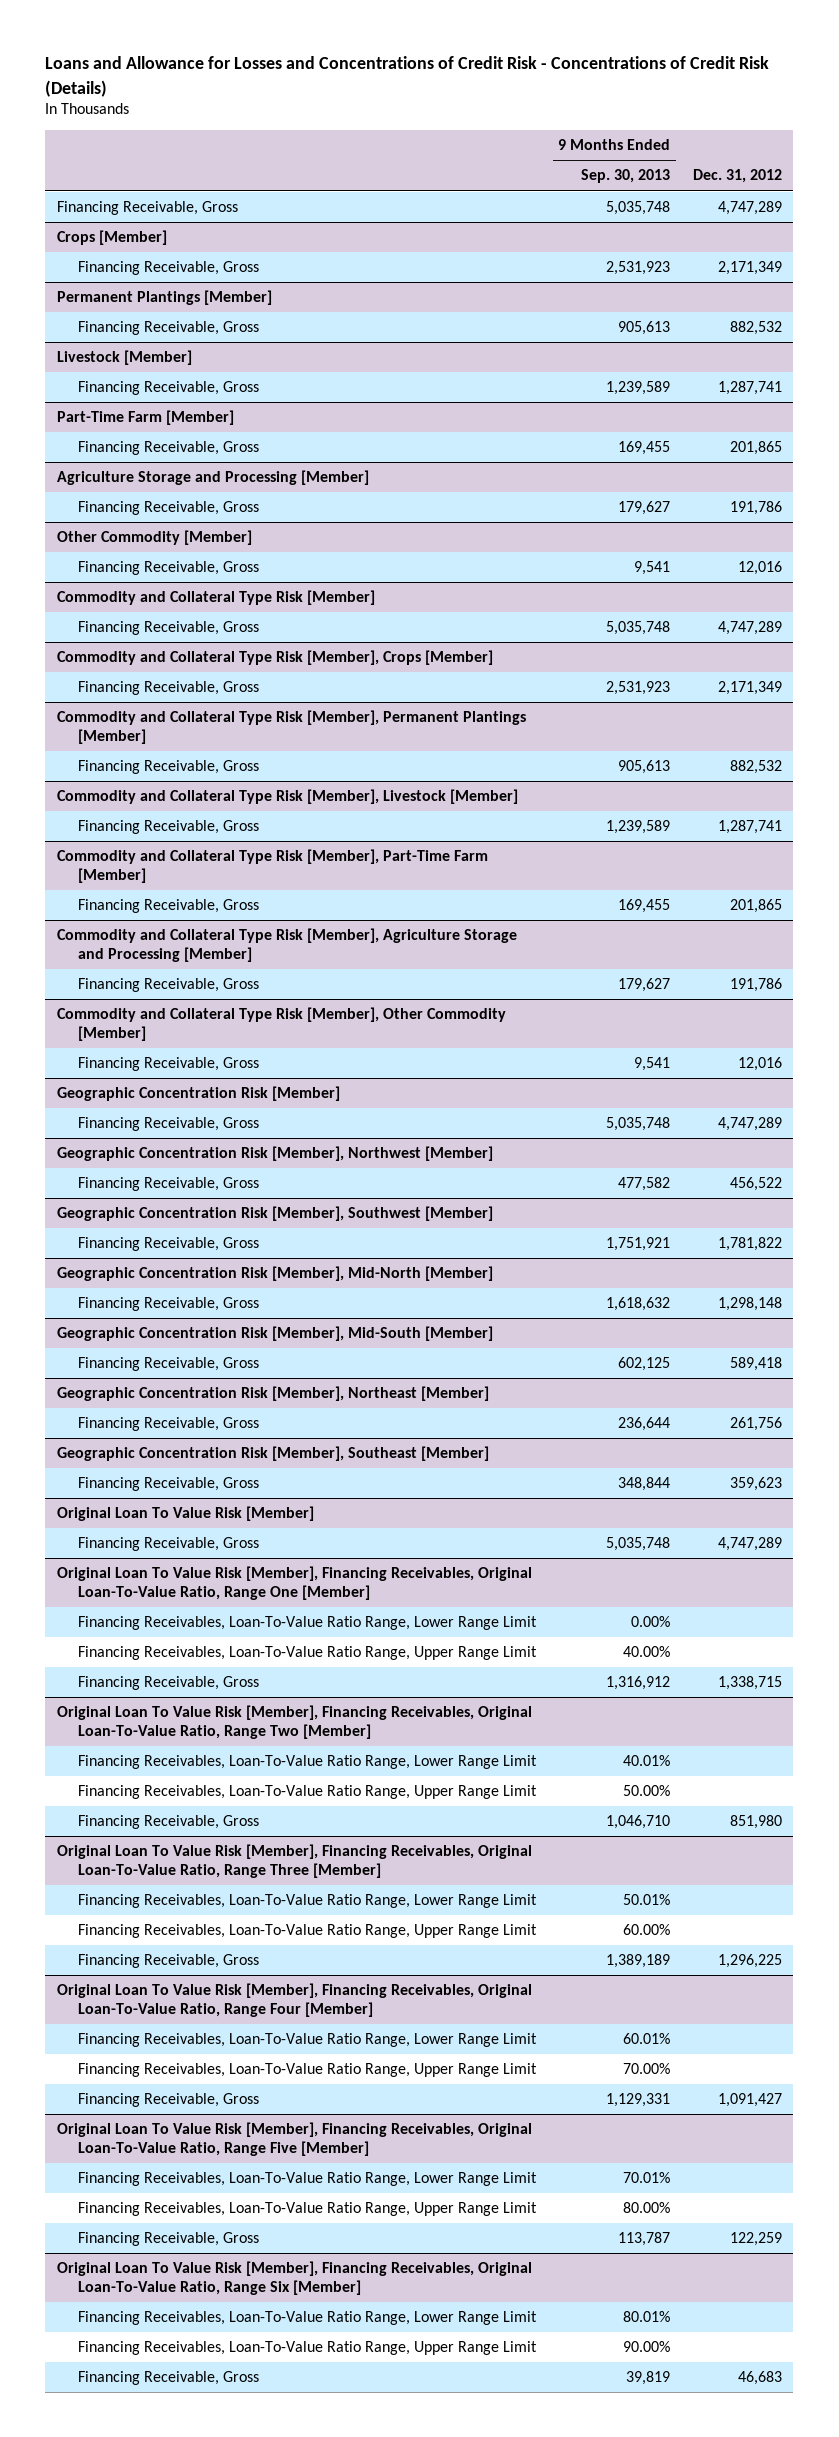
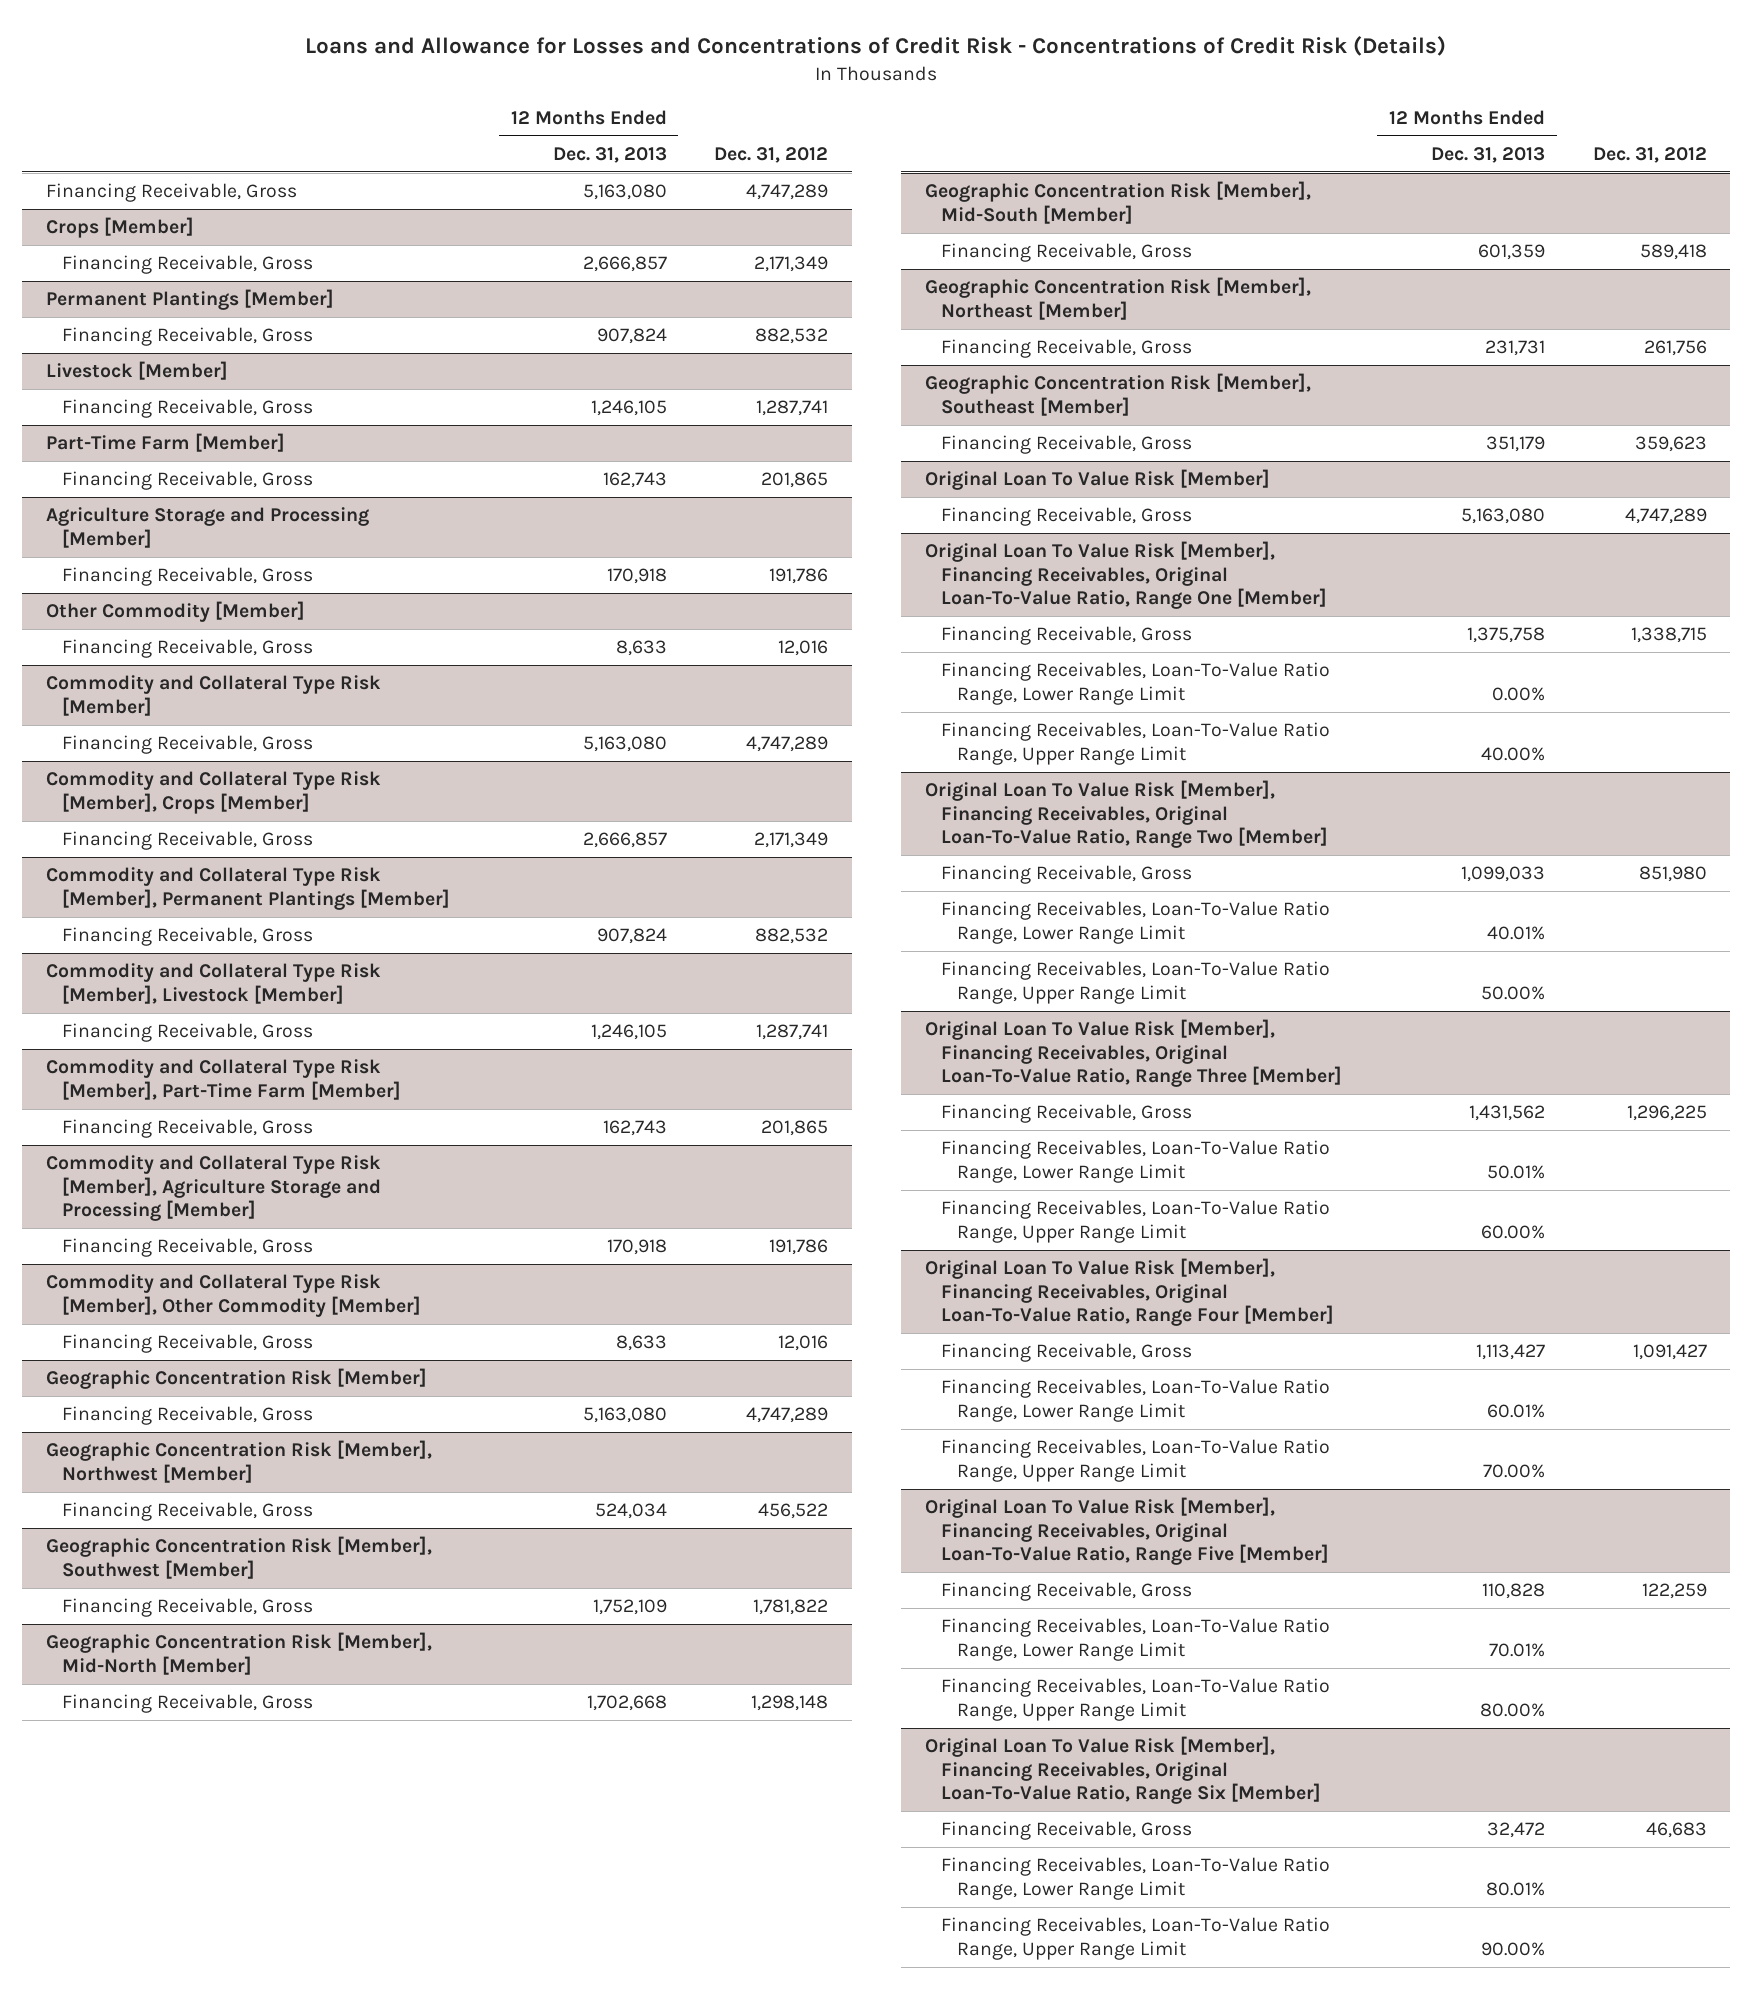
- | 9 Months Ended Sep. 30, 2013 | Dec. 31, 2012
+ | 12 Months Ended Dec. 31, 2013 | Dec. 31, 2012
@ Original Loan To Value Risk [Member], Financing Receivables, Original Loan-To-Value Ratio, Range One [Member]
moved up: Financing Receivable, Gross | 1,375,758 | 1,338,715
@ Original Loan To Value Risk [Member], Financing Receivables, Original Loan-To-Value Ratio, Range Two [Member]
moved up: Financing Receivable, Gross | 1,099,033 | 851,980
@ Original Loan To Value Risk [Member], Financing Receivables, Original Loan-To-Value Ratio, Range Three [Member]
moved up: Financing Receivable, Gross | 1,431,562 | 1,296,225
@ Original Loan To Value Risk [Member], Financing Receivables, Original Loan-To-Value Ratio, Range Four [Member]
moved up: Financing Receivable, Gross | 1,113,427 | 1,091,427
@ Original Loan To Value Risk [Member], Financing Receivables, Original Loan-To-Value Ratio, Range Five [Member]
moved up: Financing Receivable, Gross | 110,828 | 122,259
@ Original Loan To Value Risk [Member], Financing Receivables, Original Loan-To-Value Ratio, Range Six [Member]
moved up: Financing Receivable, Gross | 32,472 | 46,683

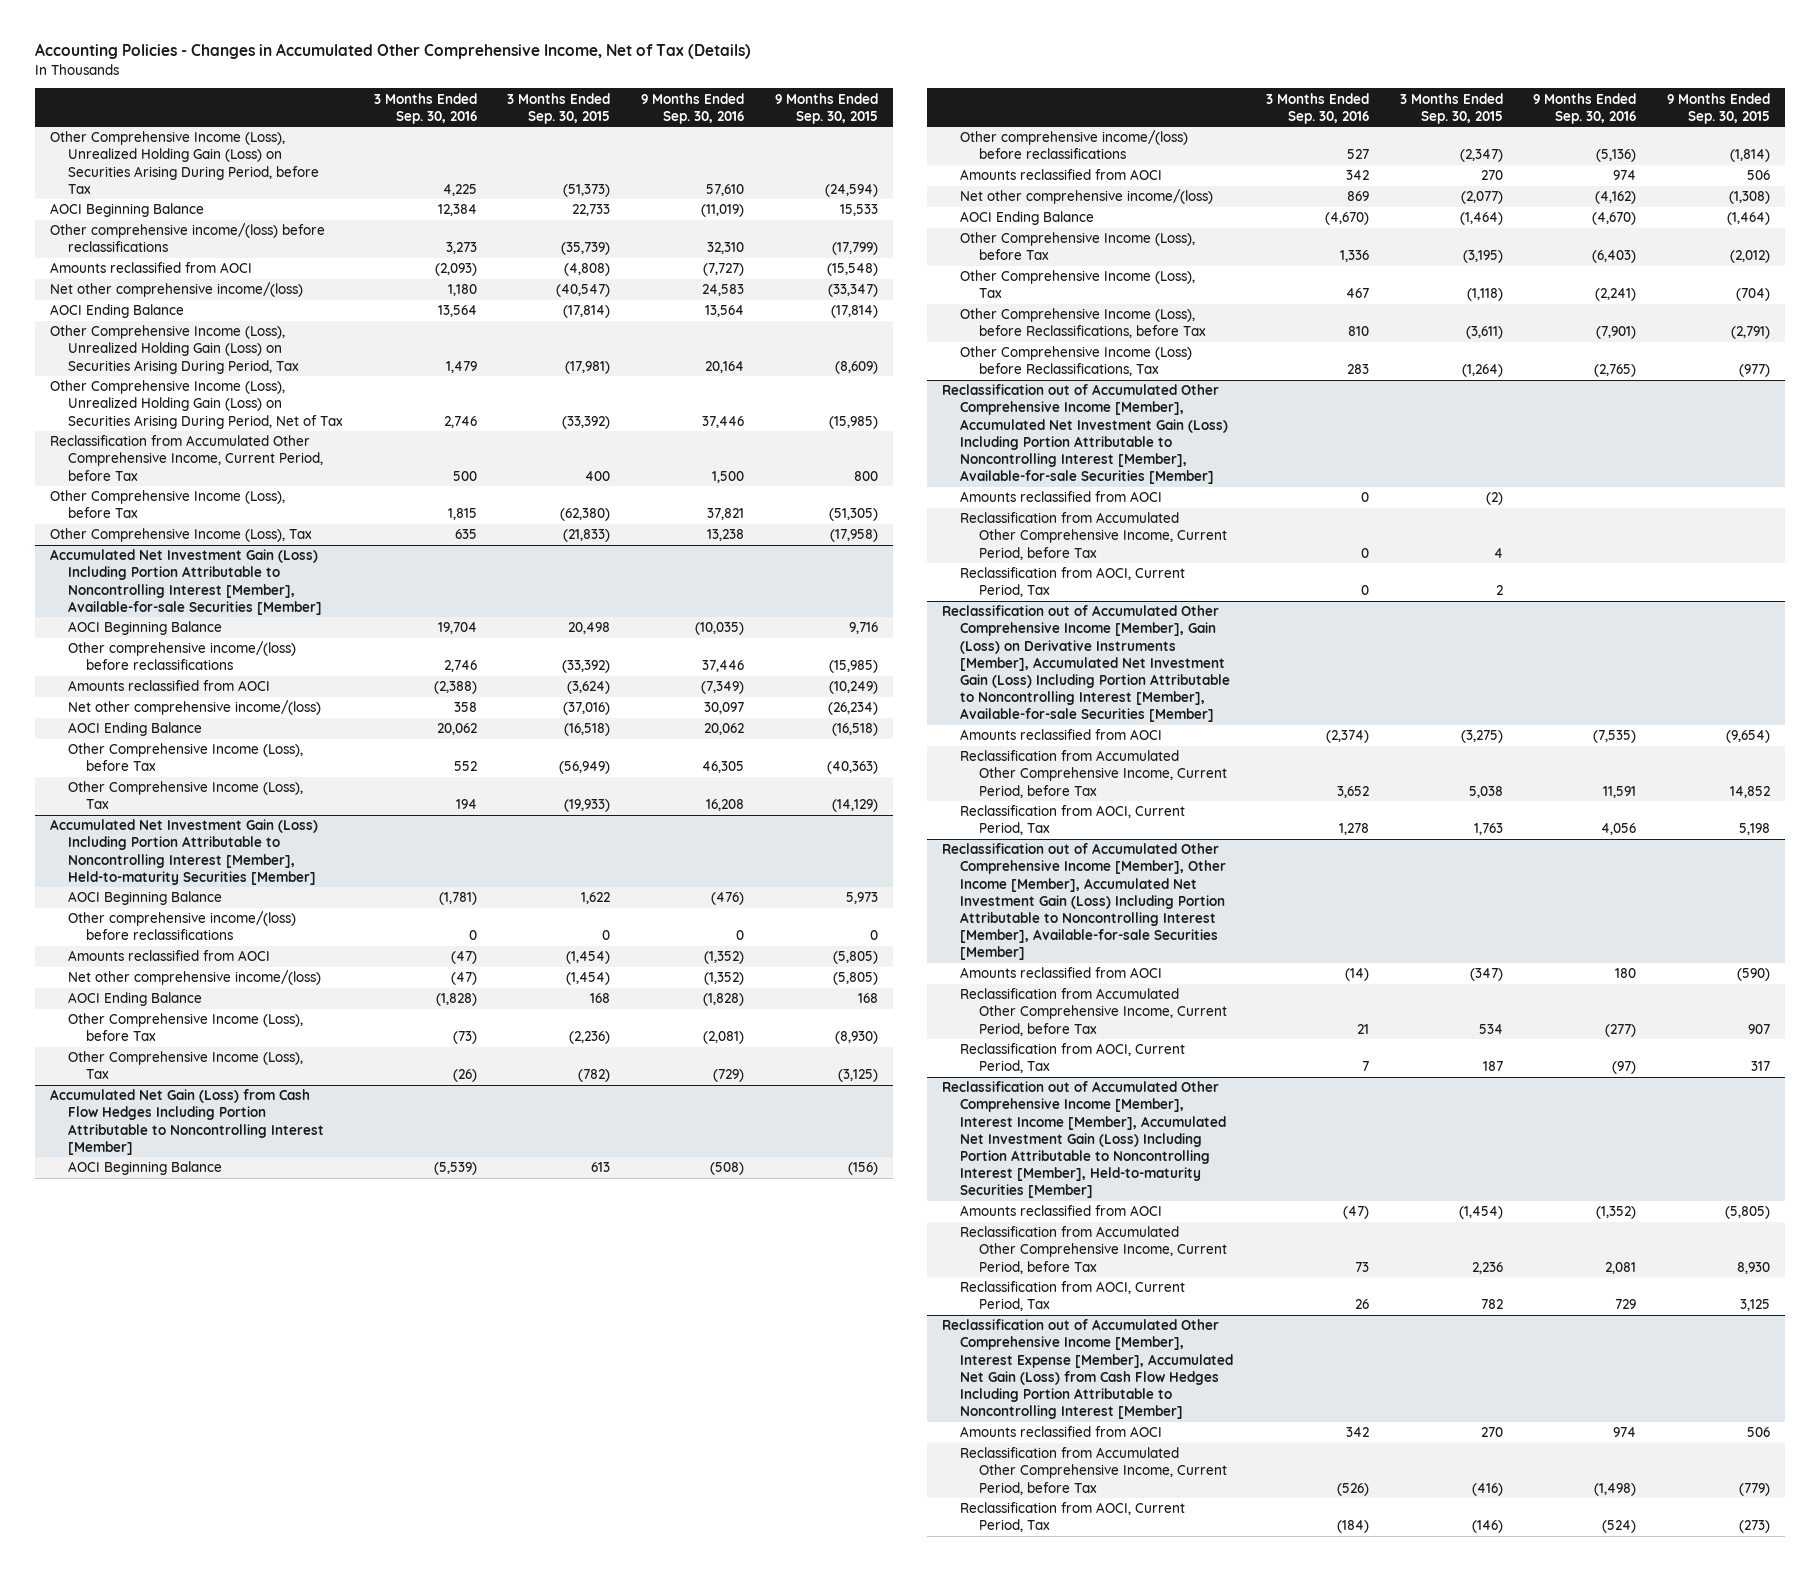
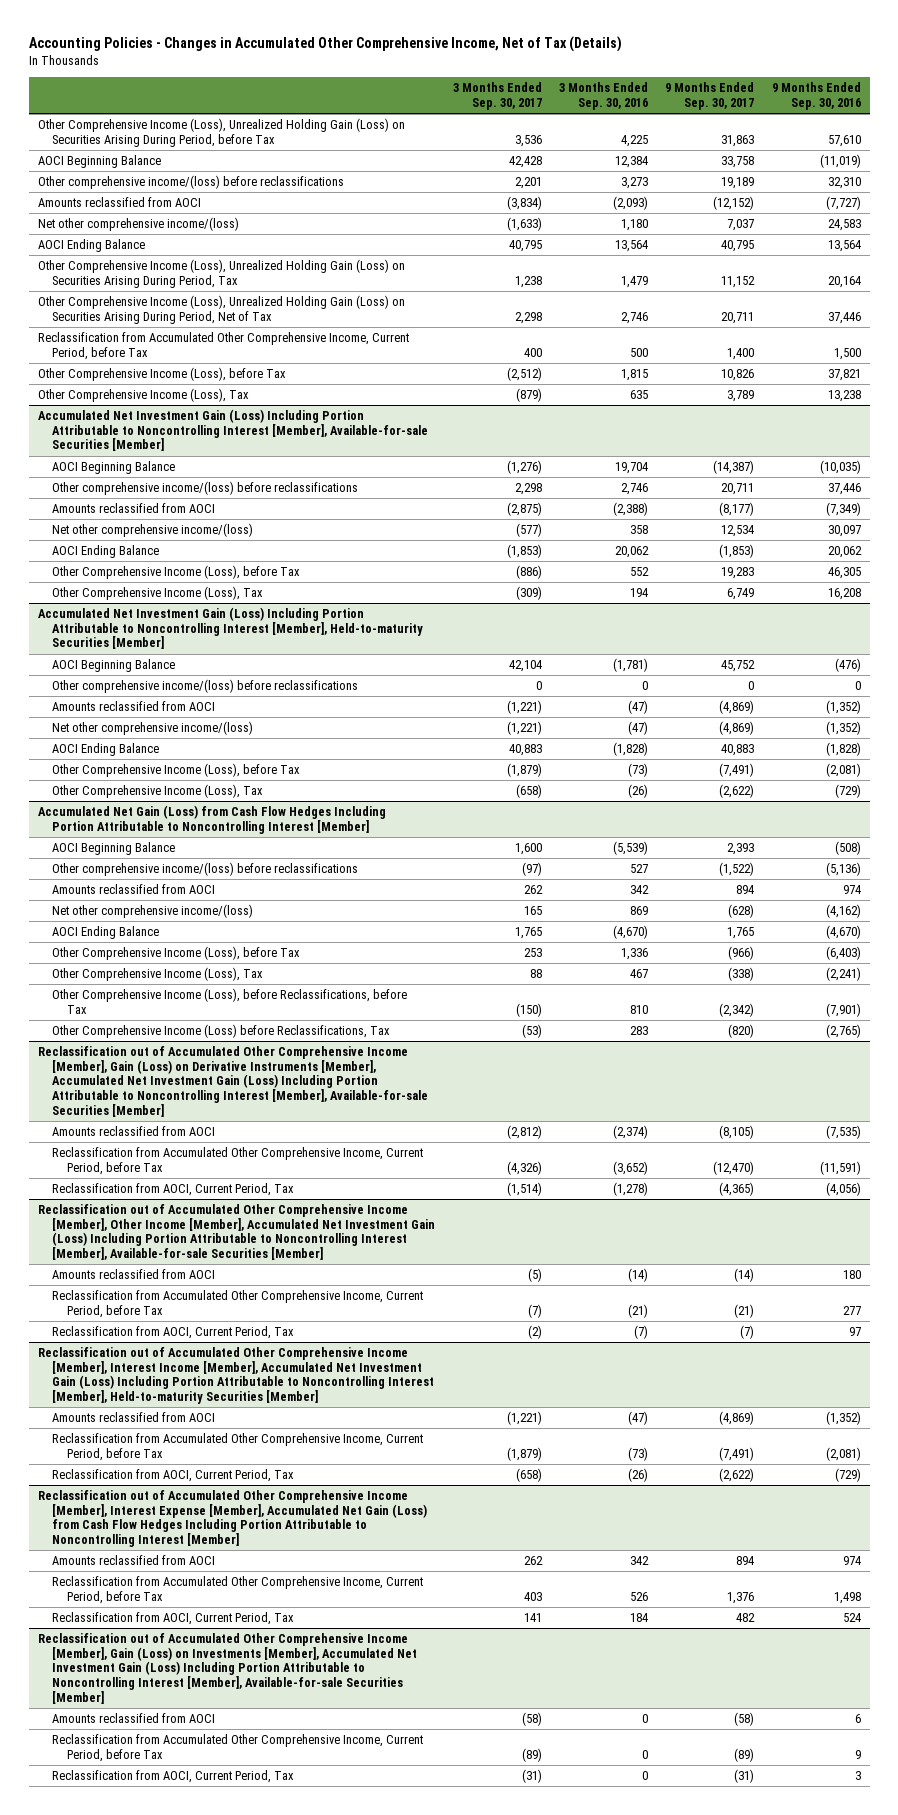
- | 3 Months Ended Sep. 30, 2016 | 3 Months Ended Sep. 30, 2015 | 9 Months Ended Sep. 30, 2016 | 9 Months Ended Sep. 30, 2015
+ | 3 Months Ended Sep. 30, 2017 | 3 Months Ended Sep. 30, 2016 | 9 Months Ended Sep. 30, 2017 | 9 Months Ended Sep. 30, 2016
- Reclassification out of Accumulated Other Comprehensive Income [Member], Accumulated Net Investment Gain (Loss) Including Portion Attributable to Noncontrolling Interest [Member], Available-for-sale Securities [Member]
- Amounts reclassified from AOCI | 0 | (2) | |
- Reclassification from Accumulated Other Comprehensive Income, Current Period, before Tax | 0 | 4 | |
- Reclassification from AOCI, Current Period, Tax | 0 | 2 | |
@ Reclassification out of Accumulated Other Comprehensive Income [Member], Gain (Loss) on Derivative Instruments [Member], Accumulated Net Investment Gain (Loss) Including Portion Attributable to Noncontrolling Interest [Member], Available-for-sale Securities [Member]
- Reclassification from Accumulated Other Comprehensive Income, Current Period, before Tax | 3,652 | 5,038 | 11,591 | 14,852
- Reclassification from AOCI, Current Period, Tax | 1,278 | 1,763 | 4,056 | 5,198
+ Reclassification from Accumulated Other Comprehensive Income, Current Period, before Tax | (4,326) | (3,652) | (12,470) | (11,591)
+ Reclassification from AOCI, Current Period, Tax | (1,514) | (1,278) | (4,365) | (4,056)
@ Reclassification out of Accumulated Other Comprehensive Income [Member], Other Income [Member], Accumulated Net Investment Gain (Loss) Including Portion Attributable to Noncontrolling Interest [Member], Available-for-sale Securities [Member]
- Reclassification from Accumulated Other Comprehensive Income, Current Period, before Tax | 21 | 534 | (277) | 907
- Reclassification from AOCI, Current Period, Tax | 7 | 187 | (97) | 317
+ Reclassification from Accumulated Other Comprehensive Income, Current Period, before Tax | (7) | (21) | (21) | 277
+ Reclassification from AOCI, Current Period, Tax | (2) | (7) | (7) | 97
@ Reclassification out of Accumulated Other Comprehensive Income [Member], Interest Income [Member], Accumulated Net Investment Gain (Loss) Including Portion Attributable to Noncontrolling Interest [Member], Held-to-maturity Securities [Member]
- Reclassification from Accumulated Other Comprehensive Income, Current Period, before Tax | 73 | 2,236 | 2,081 | 8,930
- Reclassification from AOCI, Current Period, Tax | 26 | 782 | 729 | 3,125
+ Reclassification from Accumulated Other Comprehensive Income, Current Period, before Tax | (1,879) | (73) | (7,491) | (2,081)
+ Reclassification from AOCI, Current Period, Tax | (658) | (26) | (2,622) | (729)
@ Reclassification out of Accumulated Other Comprehensive Income [Member], Interest Expense [Member], Accumulated Net Gain (Loss) from Cash Flow Hedges Including Portion Attributable to Noncontrolling Interest [Member]
- Reclassification from Accumulated Other Comprehensive Income, Current Period, before Tax | (526) | (416) | (1,498) | (779)
- Reclassification from AOCI, Current Period, Tax | (184) | (146) | (524) | (273)
+ Reclassification from Accumulated Other Comprehensive Income, Current Period, before Tax | 403 | 526 | 1,376 | 1,498
+ Reclassification from AOCI, Current Period, Tax | 141 | 184 | 482 | 524
+ Reclassification out of Accumulated Other Comprehensive Income [Member], Gain (Loss) on Investments [Member], Accumulated Net Investment Gain (Loss) Including Portion Attributable to Noncontrolling Interest [Member], Available-for-sale Securities [Member]
+ Amounts reclassified from AOCI | (58) | 0 | (58) | 6
+ Reclassification from Accumulated Other Comprehensive Income, Current Period, before Tax | (89) | 0 | (89) | 9
+ Reclassification from AOCI, Current Period, Tax | (31) | 0 | (31) | 3

